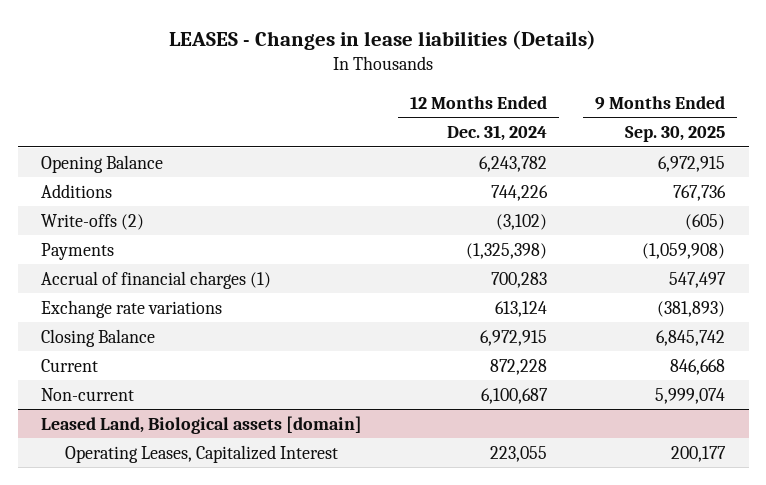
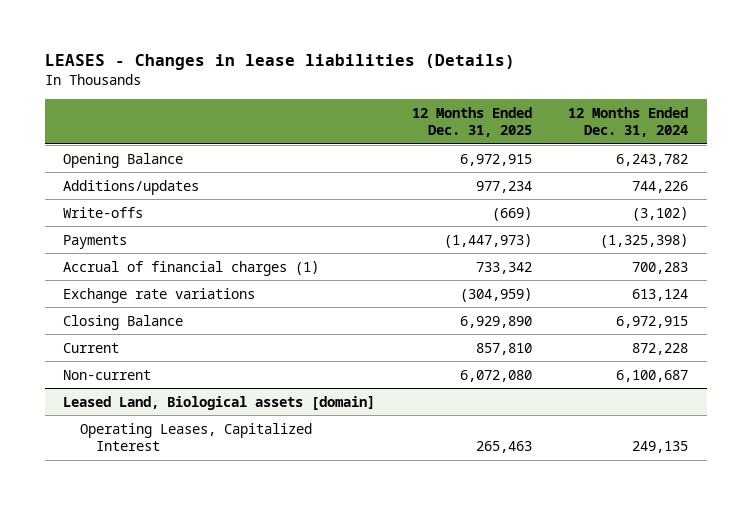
- | 12 Months Ended Dec. 31, 2024 | 9 Months Ended Sep. 30, 2025
+ | 12 Months Ended Dec. 31, 2025 | 12 Months Ended Dec. 31, 2024
- Additions | 744,226 | 767,736
- Write-offs (2) | (3,102) | (605)
+ Additions/updates | 977,234 | 744,226
+ Write-offs | (669) | (3,102)
@ Leased Land, Biological assets [domain]
- Operating Leases, Capitalized Interest | 223,055 | 200,177
+ Operating Leases, Capitalized Interest | 265,463 | 249,135

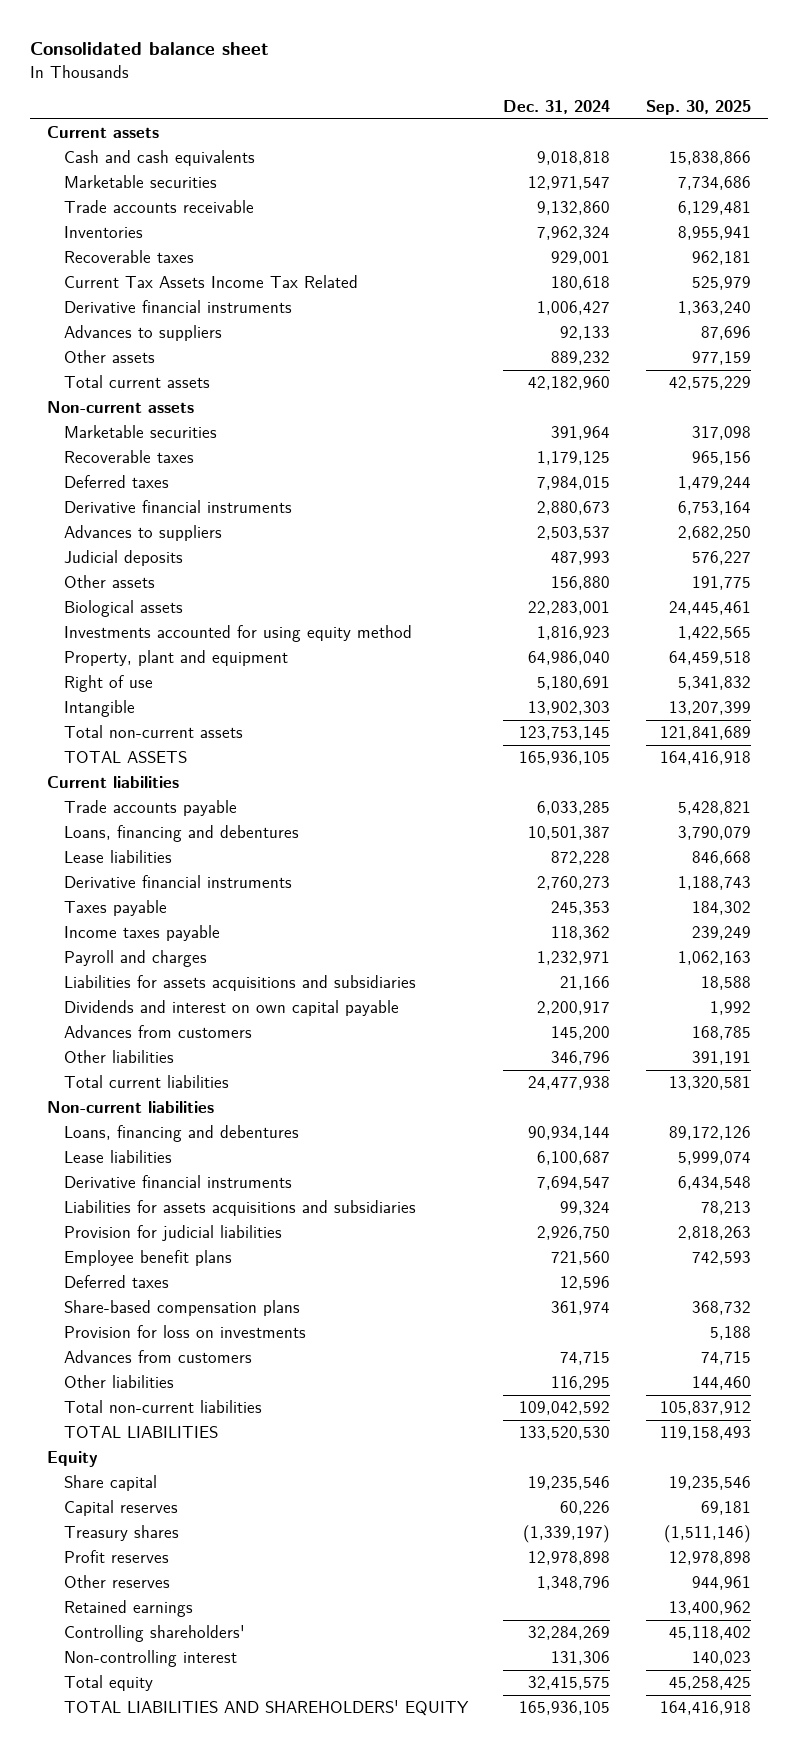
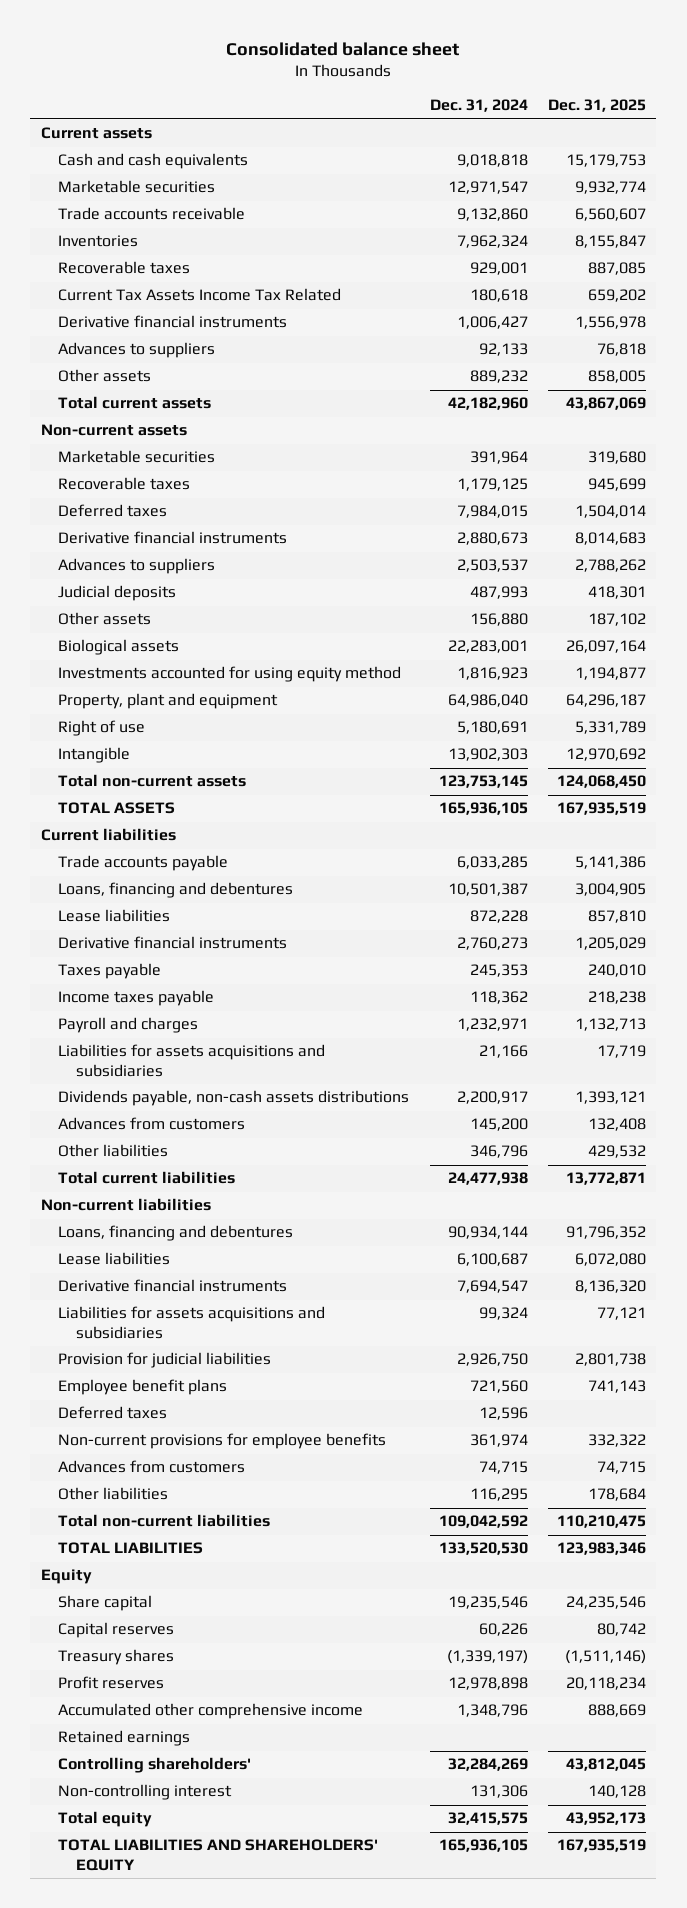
- | Dec. 31, 2024 | Sep. 30, 2025
+ | Dec. 31, 2024 | Dec. 31, 2025
- Dividends and interest on own capital payable | 2,200,917 | 1,992
+ Dividends payable, non-cash assets distributions | 2,200,917 | 1,393,121
- Share-based compensation plans | 361,974 | 368,732
- Provision for loss on investments | | 5,188
+ Non-current provisions for employee benefits | 361,974 | 332,322
- Other reserves | 1,348,796 | 944,961
+ Accumulated other comprehensive income | 1,348,796 | 888,669

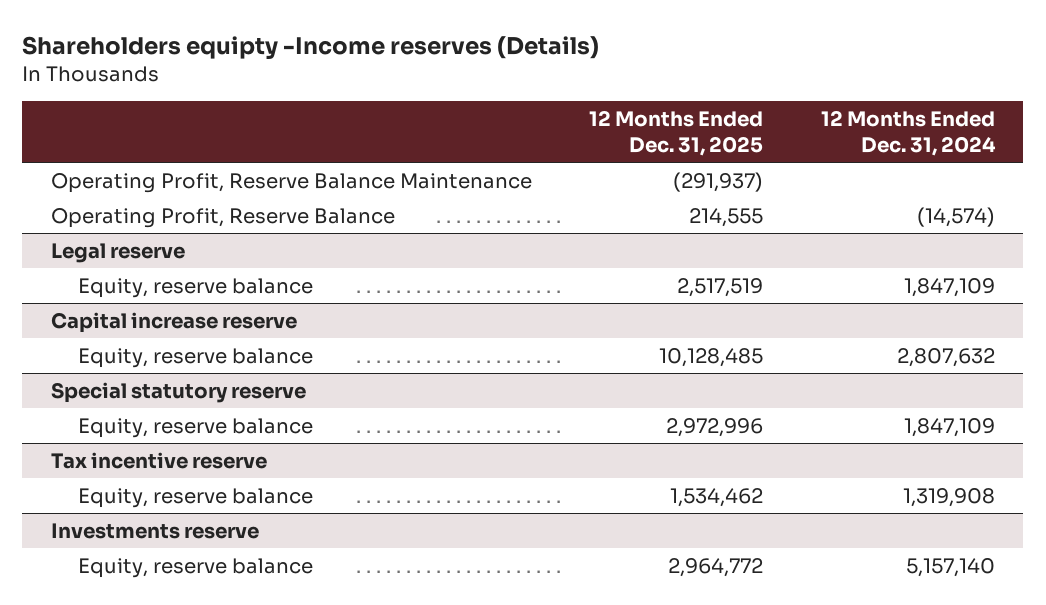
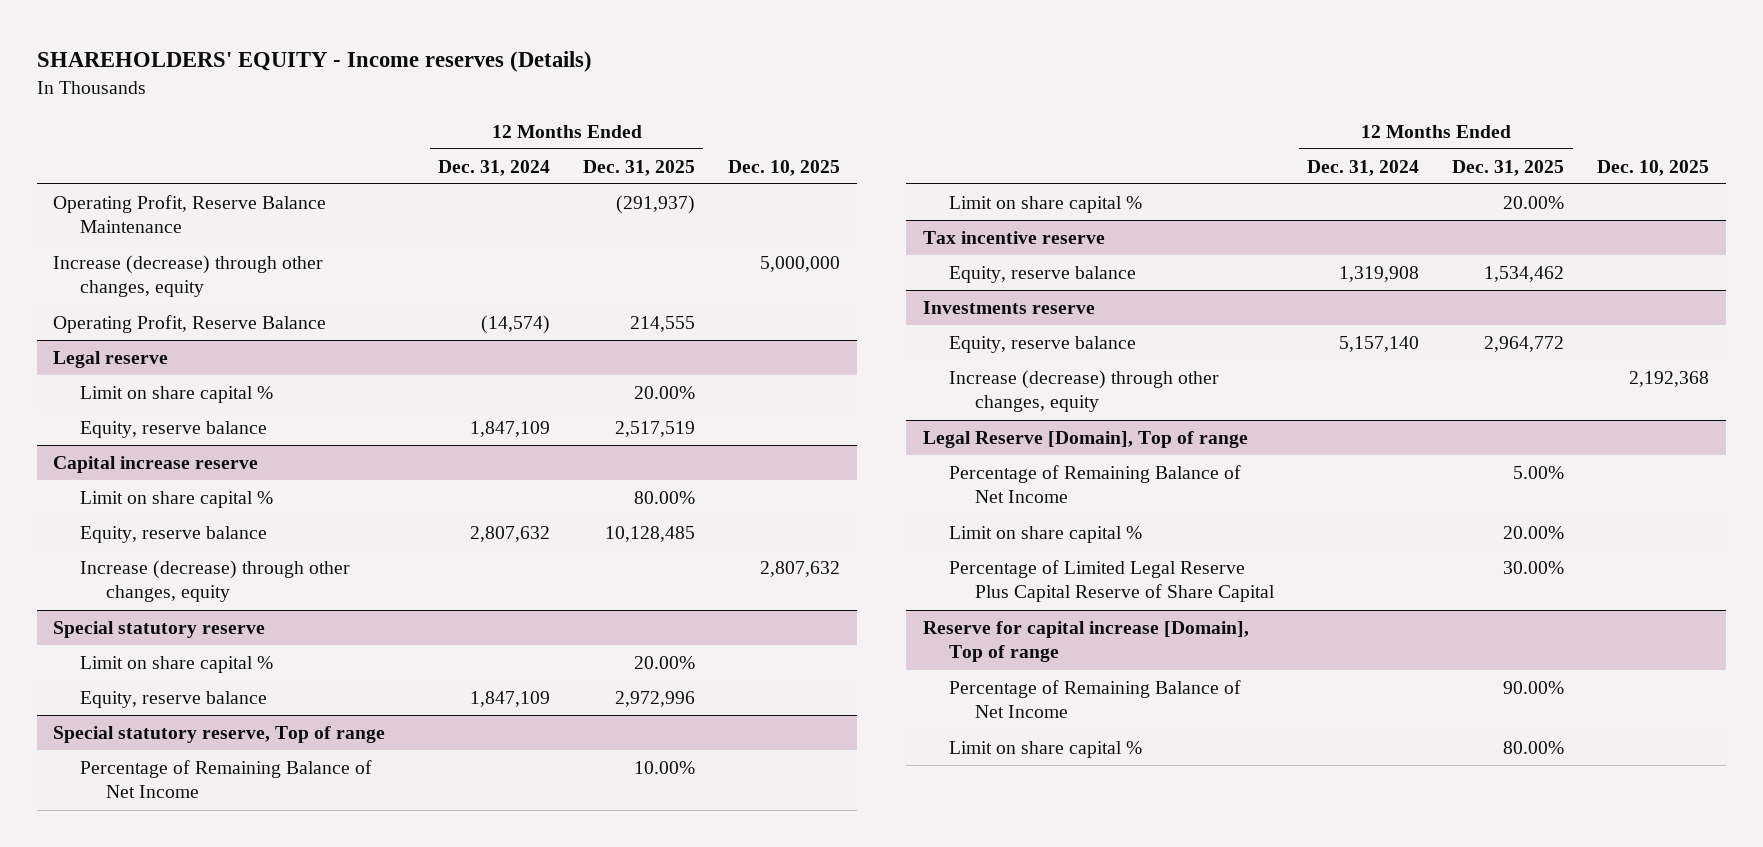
- Shareholders equipty -Income reserves (Details)
+ SHAREHOLDERS' EQUITY - Income reserves (Details)
- | 12 Months Ended Dec. 31, 2025 | 12 Months Ended Dec. 31, 2024
+ | 12 Months Ended Dec. 31, 2024 | 12 Months Ended Dec. 31, 2025 | Dec. 10, 2025
+ Increase (decrease) through other changes, equity | | | 5,000,000
@ Legal reserve
+ Limit on share capital % | | 20.00% |
@ Capital increase reserve
+ Limit on share capital % | | 80.00% |
+ Increase (decrease) through other changes, equity | | | 2,807,632
@ Special statutory reserve
+ Limit on share capital % | | 20.00% |
+ Special statutory reserve, Top of range
+ Percentage of Remaining Balance of Net Income | | 10.00% |
+ Limit on share capital % | | 20.00% |
@ Investments reserve
+ Increase (decrease) through other changes, equity | | | 2,192,368
+ Legal Reserve [Domain], Top of range
+ Percentage of Remaining Balance of Net Income | | 5.00% |
+ Limit on share capital % | | 20.00% |
+ Percentage of Limited Legal Reserve Plus Capital Reserve of Share Capital | | 30.00% |
+ Reserve for capital increase [Domain], Top of range
+ Percentage of Remaining Balance of Net Income | | 90.00% |
+ Limit on share capital % | | 80.00% |

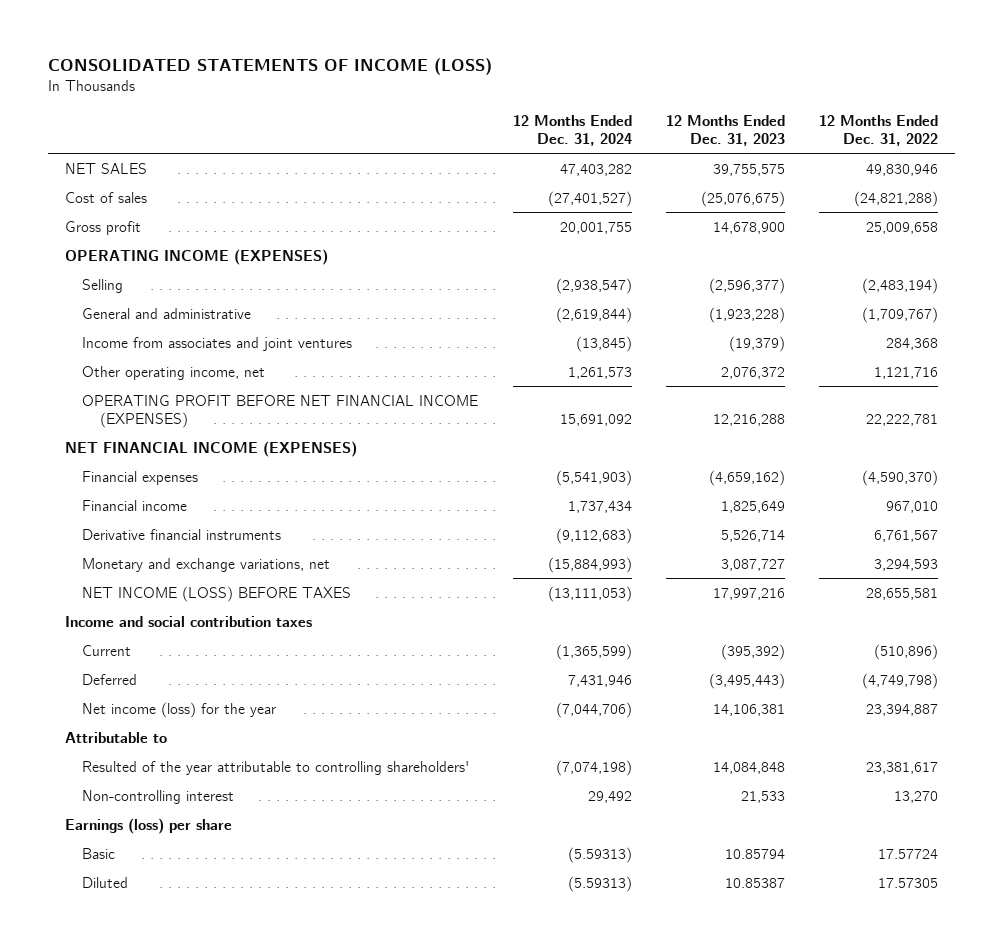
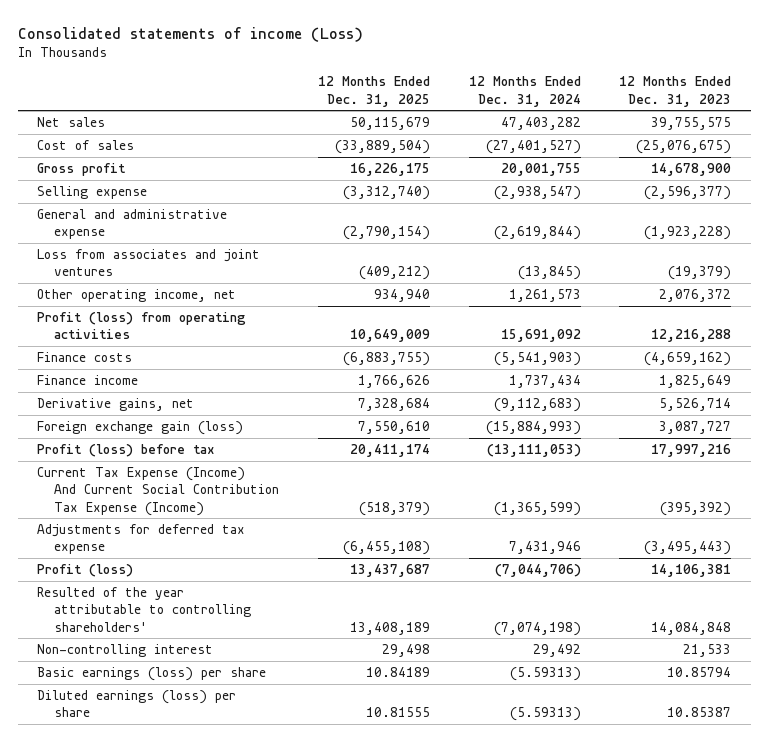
- CONSOLIDATED STATEMENTS OF INCOME (LOSS)
+ Consolidated statements of income (Loss)
- | 12 Months Ended Dec. 31, 2024 | 12 Months Ended Dec. 31, 2023 | 12 Months Ended Dec. 31, 2022
+ | 12 Months Ended Dec. 31, 2025 | 12 Months Ended Dec. 31, 2024 | 12 Months Ended Dec. 31, 2023
- NET SALES | 47,403,282 | 39,755,575 | 49,830,946
+ Net sales | 50,115,679 | 47,403,282 | 39,755,575
- OPERATING INCOME (EXPENSES)
- Selling | (2,938,547) | (2,596,377) | (2,483,194)
- General and administrative | (2,619,844) | (1,923,228) | (1,709,767)
- Income from associates and joint ventures | (13,845) | (19,379) | 284,368
+ Selling expense | (3,312,740) | (2,938,547) | (2,596,377)
+ General and administrative expense | (2,790,154) | (2,619,844) | (1,923,228)
+ Loss from associates and joint ventures | (409,212) | (13,845) | (19,379)
- OPERATING PROFIT BEFORE NET FINANCIAL INCOME (EXPENSES) | 15,691,092 | 12,216,288 | 22,222,781
- NET FINANCIAL INCOME (EXPENSES)
- Financial expenses | (5,541,903) | (4,659,162) | (4,590,370)
- Financial income | 1,737,434 | 1,825,649 | 967,010
- Derivative financial instruments | (9,112,683) | 5,526,714 | 6,761,567
- Monetary and exchange variations, net | (15,884,993) | 3,087,727 | 3,294,593
- NET INCOME (LOSS) BEFORE TAXES | (13,111,053) | 17,997,216 | 28,655,581
- Income and social contribution taxes
- Current | (1,365,599) | (395,392) | (510,896)
- Deferred | 7,431,946 | (3,495,443) | (4,749,798)
- Net income (loss) for the year | (7,044,706) | 14,106,381 | 23,394,887
- Attributable to
+ Profit (loss) from operating activities | 10,649,009 | 15,691,092 | 12,216,288
+ Finance costs | (6,883,755) | (5,541,903) | (4,659,162)
+ Finance income | 1,766,626 | 1,737,434 | 1,825,649
+ Derivative gains, net | 7,328,684 | (9,112,683) | 5,526,714
+ Foreign exchange gain (loss) | 7,550,610 | (15,884,993) | 3,087,727
+ Profit (loss) before tax | 20,411,174 | (13,111,053) | 17,997,216
+ Current Tax Expense (Income) And Current Social Contribution Tax Expense (Income) | (518,379) | (1,365,599) | (395,392)
+ Adjustments for deferred tax expense | (6,455,108) | 7,431,946 | (3,495,443)
+ Profit (loss) | 13,437,687 | (7,044,706) | 14,106,381
- Earnings (loss) per share
- Basic | (5.59313) | 10.85794 | 17.57724
- Diluted | (5.59313) | 10.85387 | 17.57305
+ Basic earnings (loss) per share | 10.84189 | (5.59313) | 10.85794
+ Diluted earnings (loss) per share | 10.81555 | (5.59313) | 10.85387

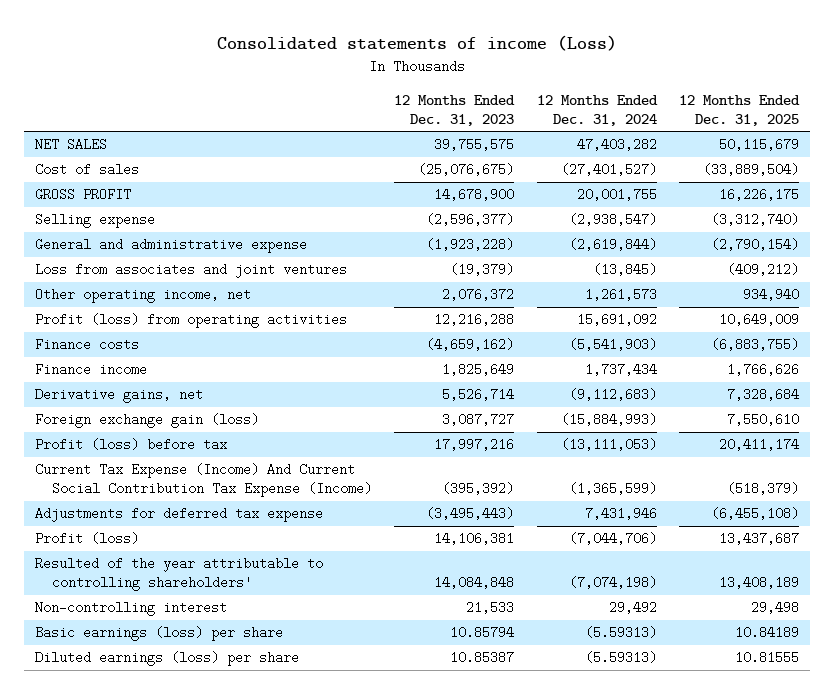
- | 12 Months Ended Dec. 31, 2025 | 12 Months Ended Dec. 31, 2024 | 12 Months Ended Dec. 31, 2023
+ | 12 Months Ended Dec. 31, 2023 | 12 Months Ended Dec. 31, 2024 | 12 Months Ended Dec. 31, 2025
- Net sales | 50,115,679 | 47,403,282 | 39,755,575
+ NET SALES | 39,755,575 | 47,403,282 | 50,115,679
- Gross profit | 16,226,175 | 20,001,755 | 14,678,900
+ GROSS PROFIT | 14,678,900 | 20,001,755 | 16,226,175

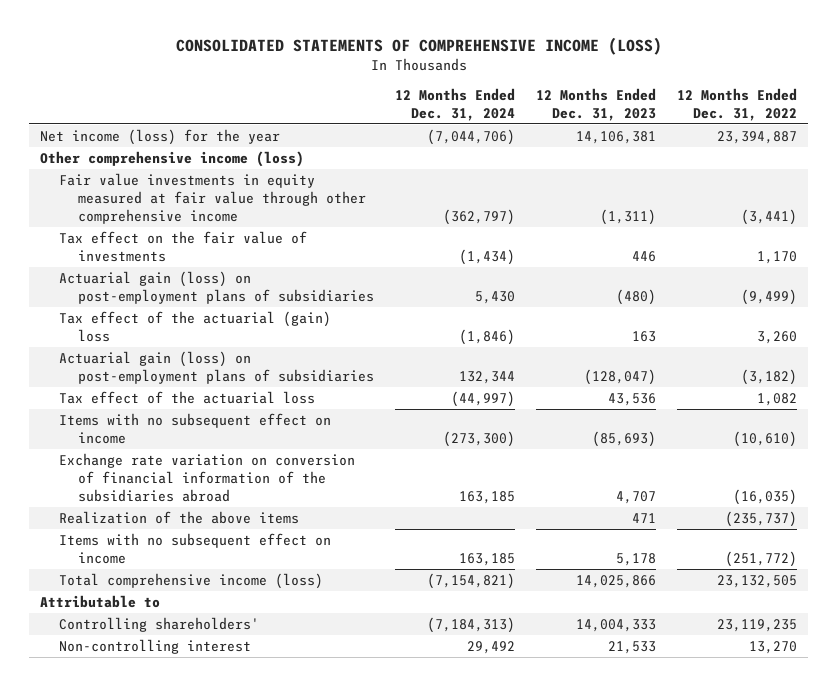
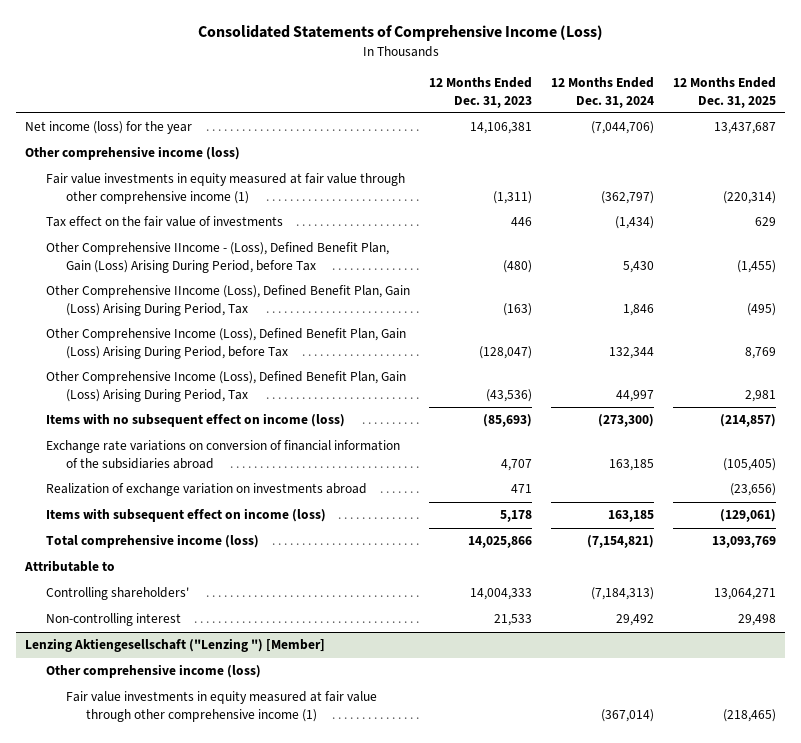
- CONSOLIDATED STATEMENTS OF COMPREHENSIVE INCOME (LOSS)
+ Consolidated Statements of Comprehensive Income (Loss)
- | 12 Months Ended Dec. 31, 2024 | 12 Months Ended Dec. 31, 2023 | 12 Months Ended Dec. 31, 2022
+ | 12 Months Ended Dec. 31, 2023 | 12 Months Ended Dec. 31, 2024 | 12 Months Ended Dec. 31, 2025
- Fair value investments in equity measured at fair value through other comprehensive income | (362,797) | (1,311) | (3,441)
+ Fair value investments in equity measured at fair value through other comprehensive income (1) | (1,311) | (362,797) | (220,314)
- Actuarial gain (loss) on post-employment plans of subsidiaries | 5,430 | (480) | (9,499)
- Tax effect of the actuarial (gain) loss | (1,846) | 163 | 3,260
- Actuarial gain (loss) on post-employment plans of subsidiaries | 132,344 | (128,047) | (3,182)
- Tax effect of the actuarial loss | (44,997) | 43,536 | 1,082
- Items with no subsequent effect on income | (273,300) | (85,693) | (10,610)
- Exchange rate variation on conversion of financial information of the subsidiaries abroad | 163,185 | 4,707 | (16,035)
- Realization of the above items | | 471 | (235,737)
- Items with no subsequent effect on income | 163,185 | 5,178 | (251,772)
+ Other Comprehensive IIncome - (Loss), Defined Benefit Plan, Gain (Loss) Arising During Period, before Tax | (480) | 5,430 | (1,455)
+ Other Comprehensive IIncome (Loss), Defined Benefit Plan, Gain (Loss) Arising During Period, Tax | (163) | 1,846 | (495)
+ Other Comprehensive Income (Loss), Defined Benefit Plan, Gain (Loss) Arising During Period, before Tax | (128,047) | 132,344 | 8,769
+ Other Comprehensive Income (Loss), Defined Benefit Plan, Gain (Loss) Arising During Period, Tax | (43,536) | 44,997 | 2,981
+ Items with no subsequent effect on income (loss) | (85,693) | (273,300) | (214,857)
+ Exchange rate variations on conversion of financial information of the subsidiaries abroad | 4,707 | 163,185 | (105,405)
+ Realization of exchange variation on investments abroad | 471 | | (23,656)
+ Items with subsequent effect on income (loss) | 5,178 | 163,185 | (129,061)
+ Lenzing Aktiengesellschaft ("Lenzing ") [Member]
+ Other comprehensive income (loss)
+ Fair value investments in equity measured at fair value through other comprehensive income (1) | | (367,014) | (218,465)

